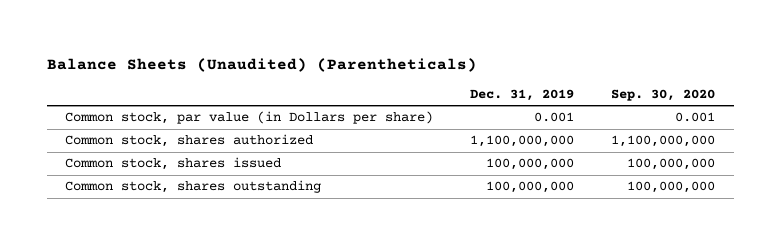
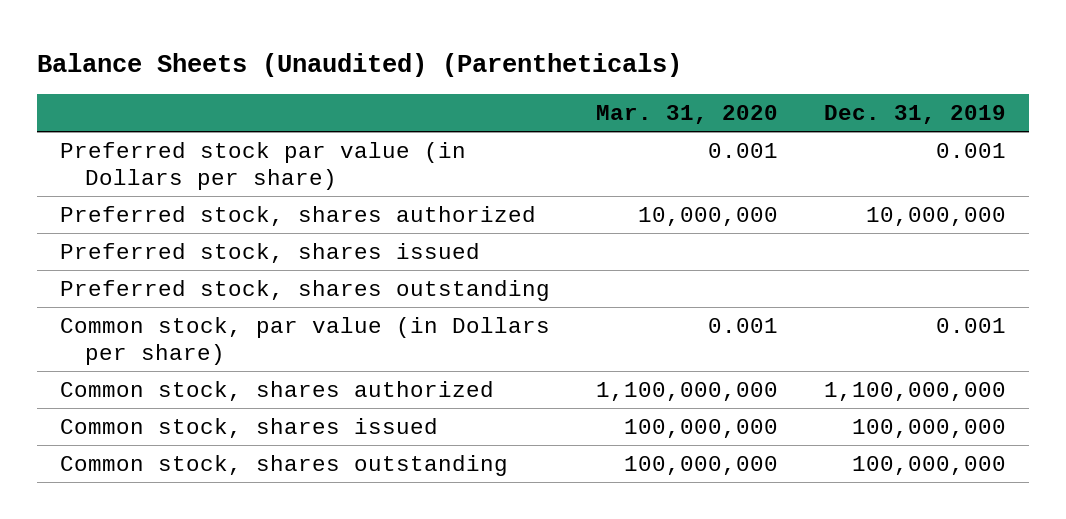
- | Dec. 31, 2019 | Sep. 30, 2020
+ | Mar. 31, 2020 | Dec. 31, 2019
+ Preferred stock par value (in Dollars per share) | 0.001 | 0.001
+ Preferred stock, shares authorized | 10,000,000 | 10,000,000
+ Preferred stock, shares issued
+ Preferred stock, shares outstanding

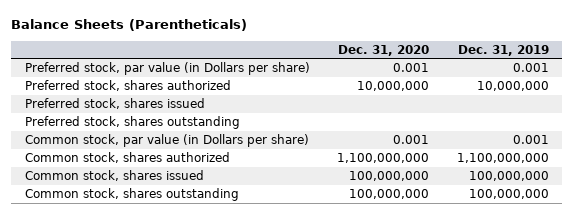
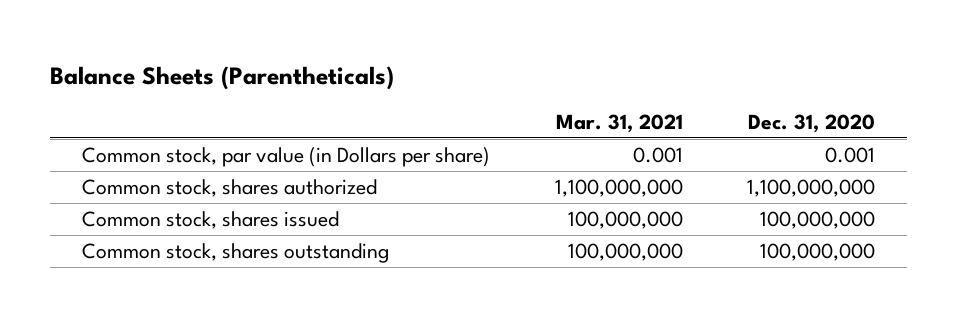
- | Dec. 31, 2020 | Dec. 31, 2019
+ | Mar. 31, 2021 | Dec. 31, 2020
- Preferred stock, par value (in Dollars per share) | 0.001 | 0.001
- Preferred stock, shares authorized | 10,000,000 | 10,000,000
- Preferred stock, shares issued
- Preferred stock, shares outstanding

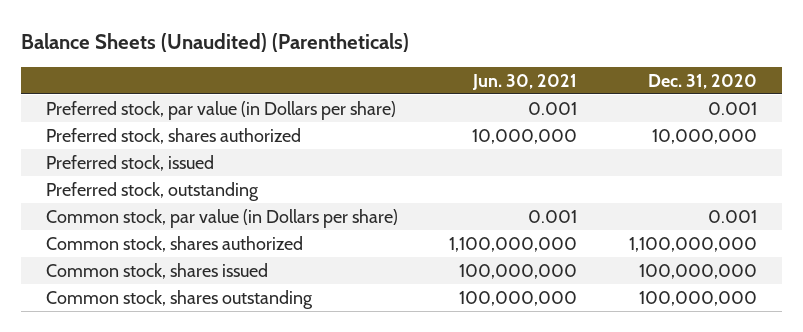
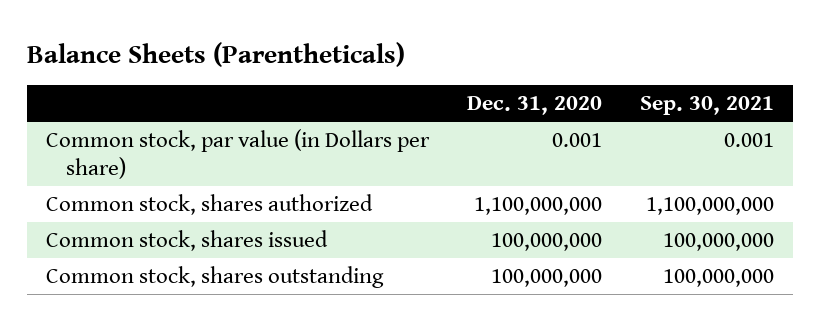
- Balance Sheets (Unaudited) (Parentheticals)
+ Balance Sheets (Parentheticals)
- | Jun. 30, 2021 | Dec. 31, 2020
+ | Dec. 31, 2020 | Sep. 30, 2021
- Preferred stock, par value (in Dollars per share) | 0.001 | 0.001
- Preferred stock, shares authorized | 10,000,000 | 10,000,000
- Preferred stock, issued
- Preferred stock, outstanding

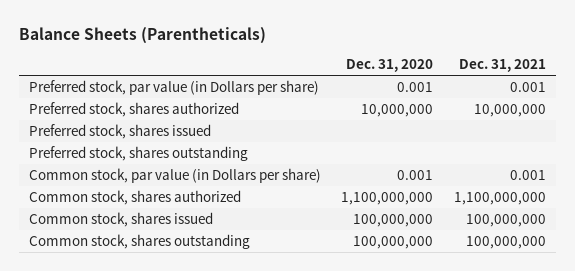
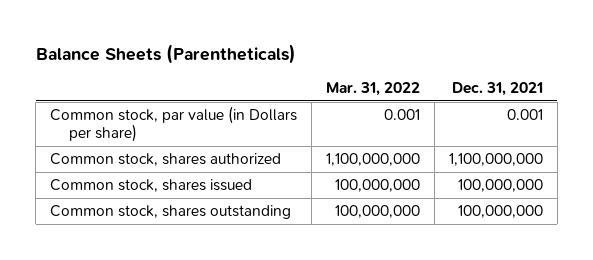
- | Dec. 31, 2020 | Dec. 31, 2021
+ | Mar. 31, 2022 | Dec. 31, 2021
- Preferred stock, par value (in Dollars per share) | 0.001 | 0.001
- Preferred stock, shares authorized | 10,000,000 | 10,000,000
- Preferred stock, shares issued
- Preferred stock, shares outstanding

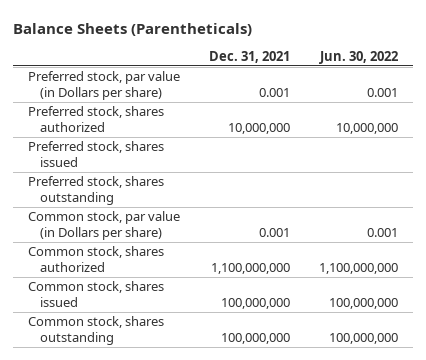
- | Mar. 31, 2022 | Dec. 31, 2021
+ | Dec. 31, 2021 | Jun. 30, 2022
+ Preferred stock, par value (in Dollars per share) | 0.001 | 0.001
+ Preferred stock, shares authorized | 10,000,000 | 10,000,000
+ Preferred stock, shares issued
+ Preferred stock, shares outstanding

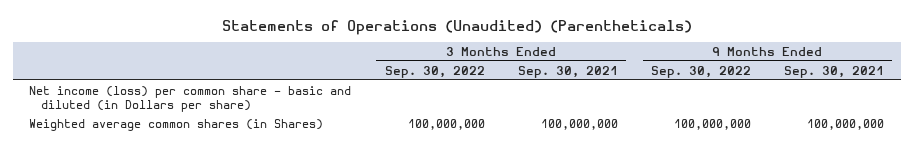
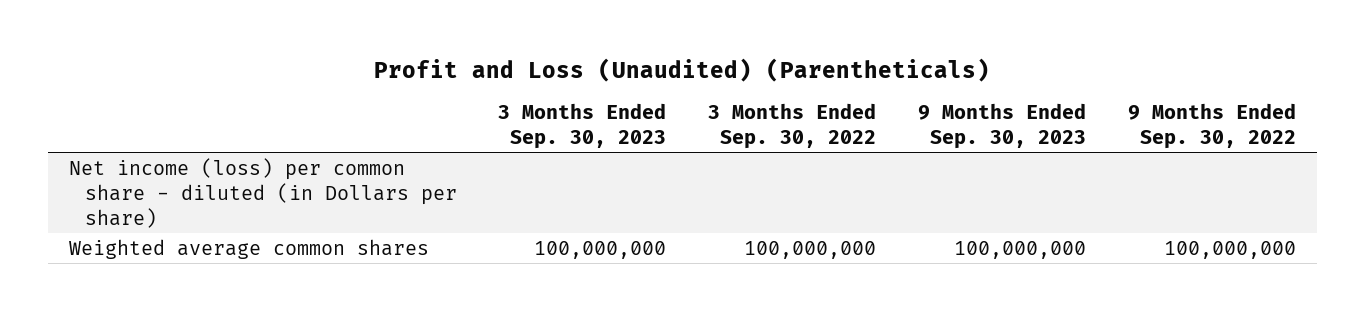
- Statements of Operations (Unaudited) (Parentheticals)
+ Profit and Loss (Unaudited) (Parentheticals)
- | 3 Months Ended Sep. 30, 2022 | 3 Months Ended Sep. 30, 2021 | 9 Months Ended Sep. 30, 2022 | 9 Months Ended Sep. 30, 2021
+ | 3 Months Ended Sep. 30, 2023 | 3 Months Ended Sep. 30, 2022 | 9 Months Ended Sep. 30, 2023 | 9 Months Ended Sep. 30, 2022
- Net income (loss) per common share - basic and diluted (in Dollars per share)
- Weighted average common shares (in Shares) | 100,000,000 | 100,000,000 | 100,000,000 | 100,000,000
+ Net income (loss) per common share - diluted (in Dollars per share)
+ Weighted average common shares | 100,000,000 | 100,000,000 | 100,000,000 | 100,000,000

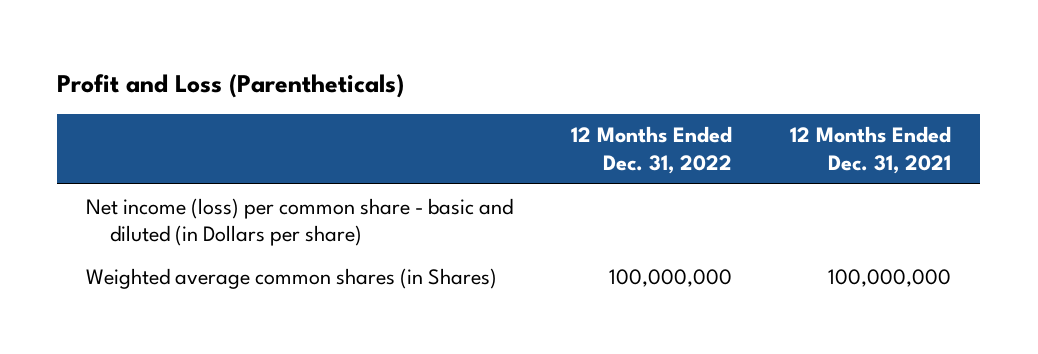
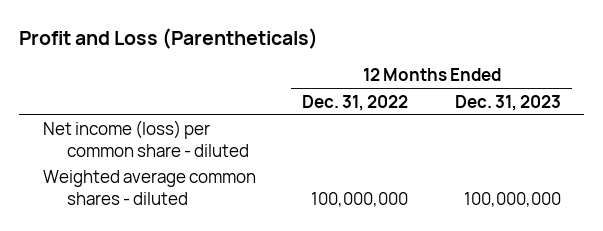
- | 12 Months Ended Dec. 31, 2022 | 12 Months Ended Dec. 31, 2021
+ | 12 Months Ended Dec. 31, 2022 | 12 Months Ended Dec. 31, 2023
- Net income (loss) per common share - basic and diluted (in Dollars per share)
- Weighted average common shares (in Shares) | 100,000,000 | 100,000,000
+ Net income (loss) per common share - diluted
+ Weighted average common shares - diluted | 100,000,000 | 100,000,000

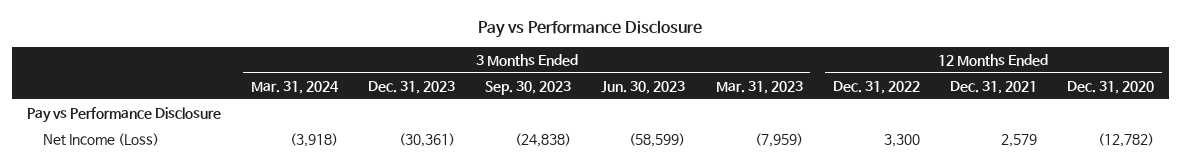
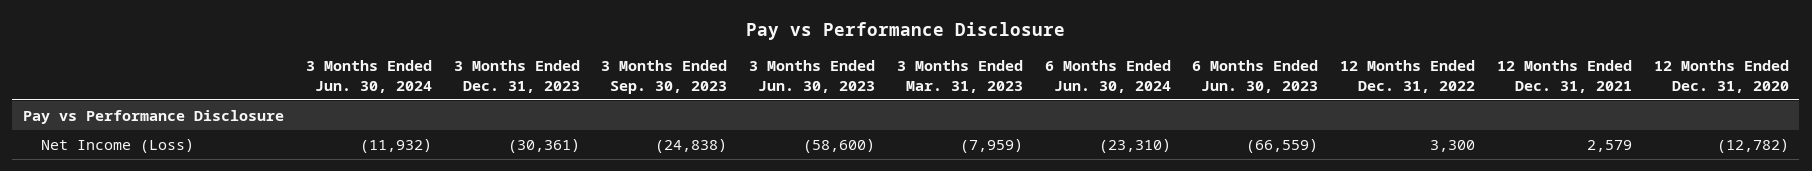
- | 3 Months Ended Mar. 31, 2024 | 3 Months Ended Dec. 31, 2023 | 3 Months Ended Sep. 30, 2023 | 3 Months Ended Jun. 30, 2023 | 3 Months Ended Mar. 31, 2023 | 12 Months Ended Dec. 31, 2022 | 12 Months Ended Dec. 31, 2021 | 12 Months Ended Dec. 31, 2020
+ | 3 Months Ended Jun. 30, 2024 | 3 Months Ended Dec. 31, 2023 | 3 Months Ended Sep. 30, 2023 | 3 Months Ended Jun. 30, 2023 | 3 Months Ended Mar. 31, 2023 | 6 Months Ended Jun. 30, 2024 | 6 Months Ended Jun. 30, 2023 | 12 Months Ended Dec. 31, 2022 | 12 Months Ended Dec. 31, 2021 | 12 Months Ended Dec. 31, 2020
- Net Income (Loss) | (3,918) | (30,361) | (24,838) | (58,599) | (7,959) | 3,300 | 2,579 | (12,782)
+ Net Income (Loss) | (11,932) | (30,361) | (24,838) | (58,600) | (7,959) | (23,310) | (66,559) | 3,300 | 2,579 | (12,782)

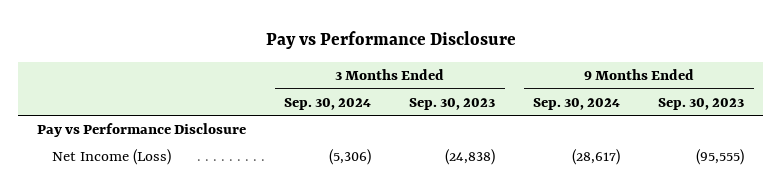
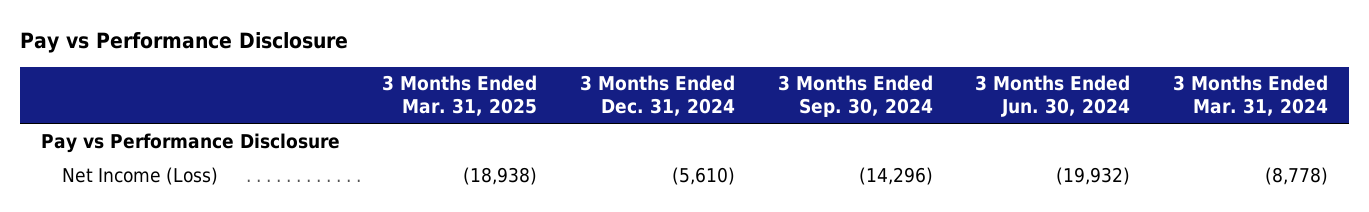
- | 3 Months Ended Sep. 30, 2024 | 3 Months Ended Sep. 30, 2023 | 9 Months Ended Sep. 30, 2024 | 9 Months Ended Sep. 30, 2023
+ | 3 Months Ended Mar. 31, 2025 | 3 Months Ended Dec. 31, 2024 | 3 Months Ended Sep. 30, 2024 | 3 Months Ended Jun. 30, 2024 | 3 Months Ended Mar. 31, 2024
- Net Income (Loss) | (5,306) | (24,838) | (28,617) | (95,555)
+ Net Income (Loss) | (18,938) | (5,610) | (14,296) | (19,932) | (8,778)

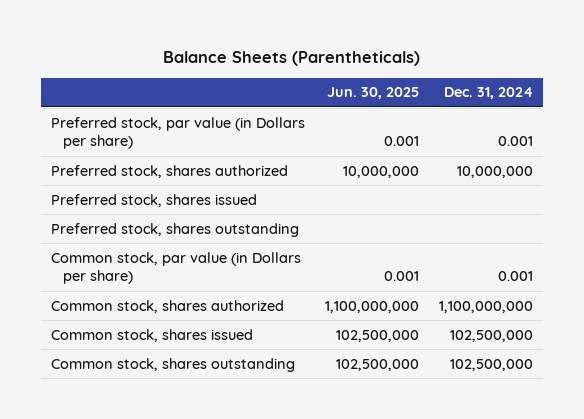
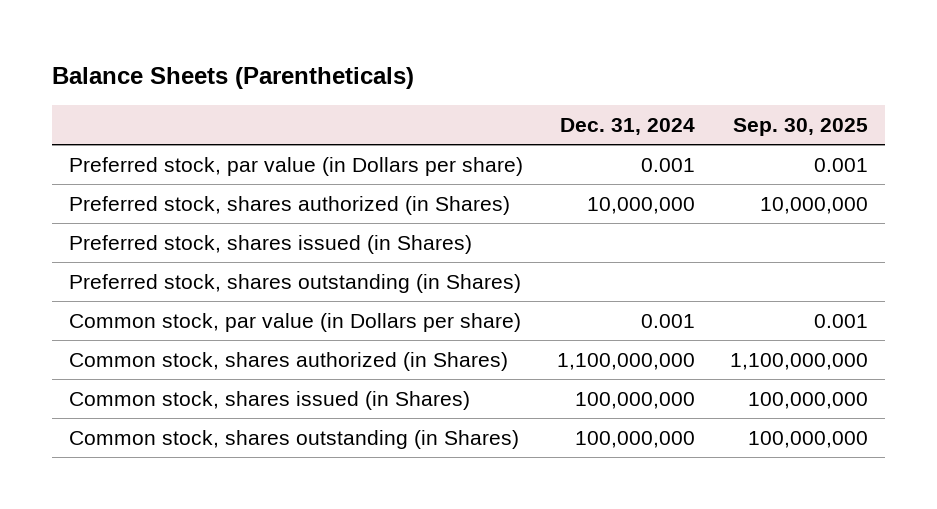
- | Jun. 30, 2025 | Dec. 31, 2024
+ | Dec. 31, 2024 | Sep. 30, 2025
- Preferred stock, shares authorized | 10,000,000 | 10,000,000
- Preferred stock, shares issued
- Preferred stock, shares outstanding
+ Preferred stock, shares authorized (in Shares) | 10,000,000 | 10,000,000
+ Preferred stock, shares issued (in Shares)
+ Preferred stock, shares outstanding (in Shares)
- Common stock, shares authorized | 1,100,000,000 | 1,100,000,000
- Common stock, shares issued | 102,500,000 | 102,500,000
- Common stock, shares outstanding | 102,500,000 | 102,500,000
+ Common stock, shares authorized (in Shares) | 1,100,000,000 | 1,100,000,000
+ Common stock, shares issued (in Shares) | 100,000,000 | 100,000,000
+ Common stock, shares outstanding (in Shares) | 100,000,000 | 100,000,000

